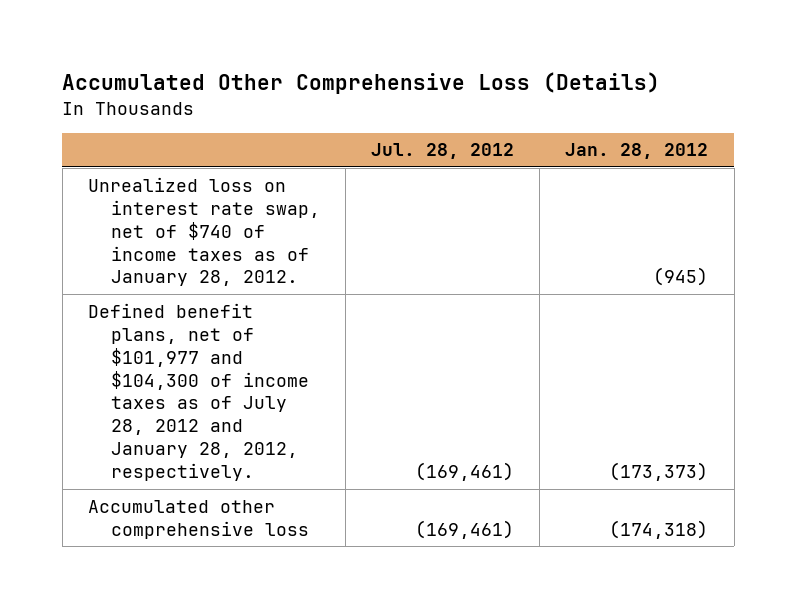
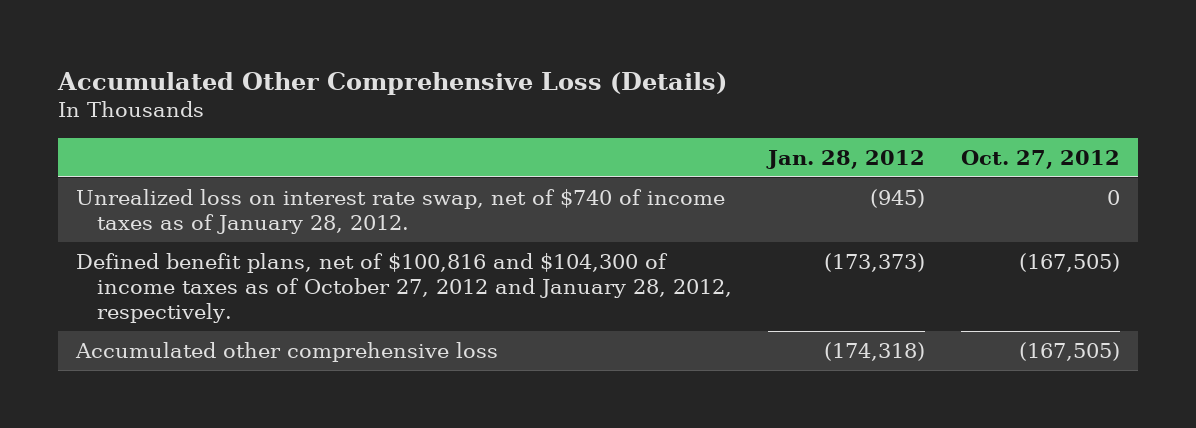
- | Jul. 28, 2012 | Jan. 28, 2012
+ | Jan. 28, 2012 | Oct. 27, 2012
- Defined benefit plans, net of $101,977 and $104,300 of income taxes as of July 28, 2012 and January 28, 2012, respectively. | (169,461) | (173,373)
+ Defined benefit plans, net of $100,816 and $104,300 of income taxes as of October 27, 2012 and January 28, 2012, respectively. | (173,373) | (167,505)

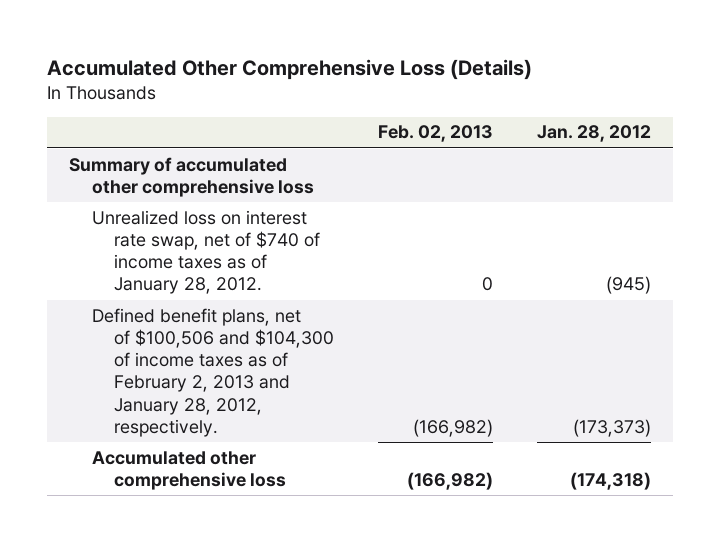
- | Jan. 28, 2012 | Oct. 27, 2012
+ | Feb. 02, 2013 | Jan. 28, 2012
+ Summary of accumulated other comprehensive loss
- Defined benefit plans, net of $100,816 and $104,300 of income taxes as of October 27, 2012 and January 28, 2012, respectively. | (173,373) | (167,505)
+ Defined benefit plans, net of $100,506 and $104,300 of income taxes as of February 2, 2013 and January 28, 2012, respectively. | (166,982) | (173,373)

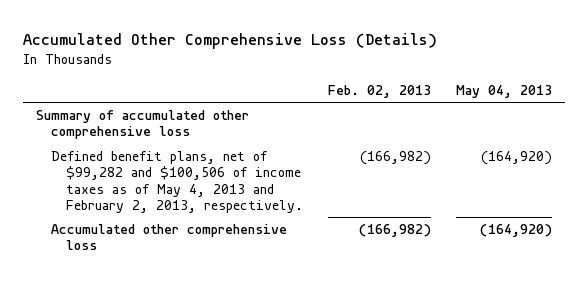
- | Feb. 02, 2013 | Jan. 28, 2012
+ | Feb. 02, 2013 | May 04, 2013
- Unrealized loss on interest rate swap, net of $740 of income taxes as of January 28, 2012. | 0 | (945)
- Defined benefit plans, net of $100,506 and $104,300 of income taxes as of February 2, 2013 and January 28, 2012, respectively. | (166,982) | (173,373)
+ Defined benefit plans, net of $99,282 and $100,506 of income taxes as of May 4, 2013 and February 2, 2013, respectively. | (166,982) | (164,920)

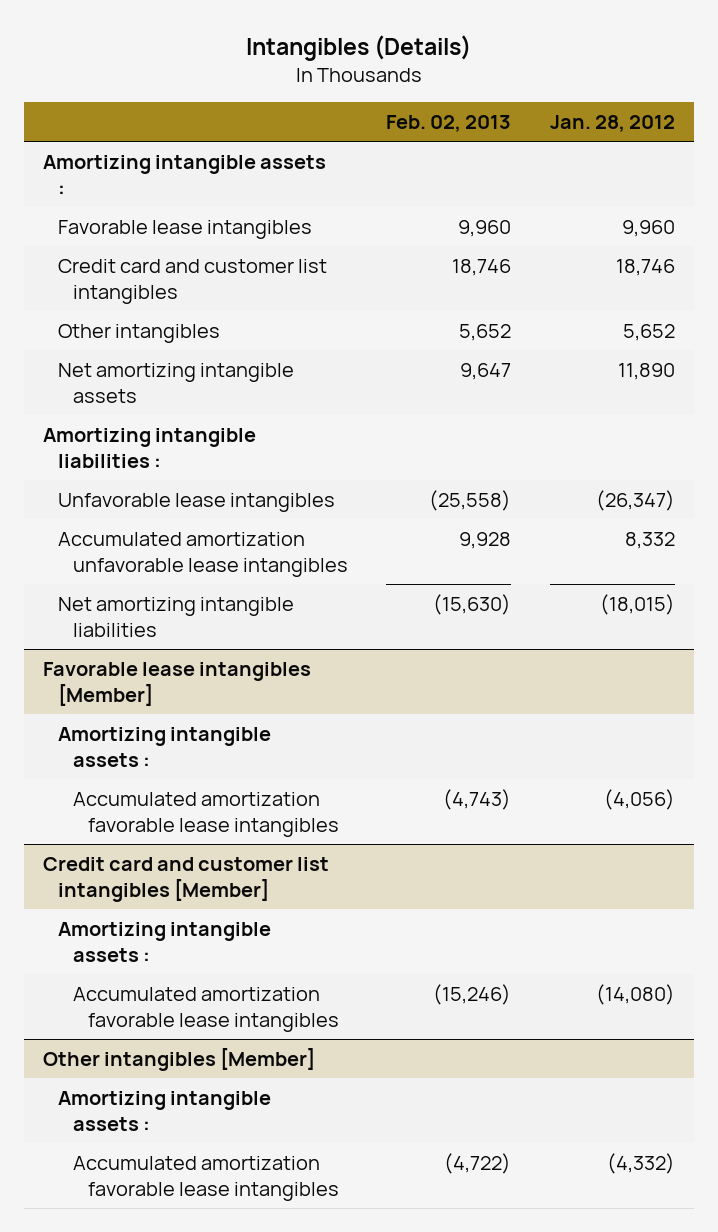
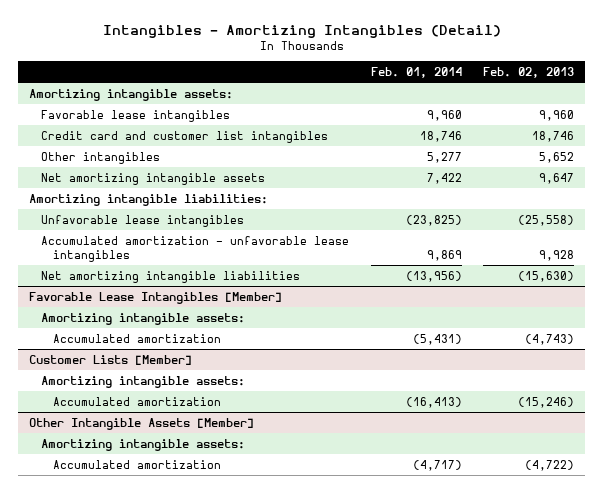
- Intangibles (Details)
+ Intangibles - Amortizing Intangibles (Detail)
- | Feb. 02, 2013 | Jan. 28, 2012
+ | Feb. 01, 2014 | Feb. 02, 2013
- Amortizing intangible assets :
+ Amortizing intangible assets:
- Amortizing intangible liabilities :
+ Amortizing intangible liabilities:
- Accumulated amortization unfavorable lease intangibles | 9,928 | 8,332
+ Accumulated amortization - unfavorable lease intangibles | 9,869 | 9,928
- Favorable lease intangibles [Member]
- Amortizing intangible assets :
- Accumulated amortization favorable lease intangibles | (4,743) | (4,056)
- Credit card and customer list intangibles [Member]
- Amortizing intangible assets :
- Accumulated amortization favorable lease intangibles | (15,246) | (14,080)
- Other intangibles [Member]
- Amortizing intangible assets :
- Accumulated amortization favorable lease intangibles | (4,722) | (4,332)
+ Favorable Lease Intangibles [Member]
+ Amortizing intangible assets:
+ Accumulated amortization | (5,431) | (4,743)
+ Customer Lists [Member]
+ Amortizing intangible assets:
+ Accumulated amortization | (16,413) | (15,246)
+ Other Intangible Assets [Member]
+ Amortizing intangible assets:
+ Accumulated amortization | (4,717) | (4,722)

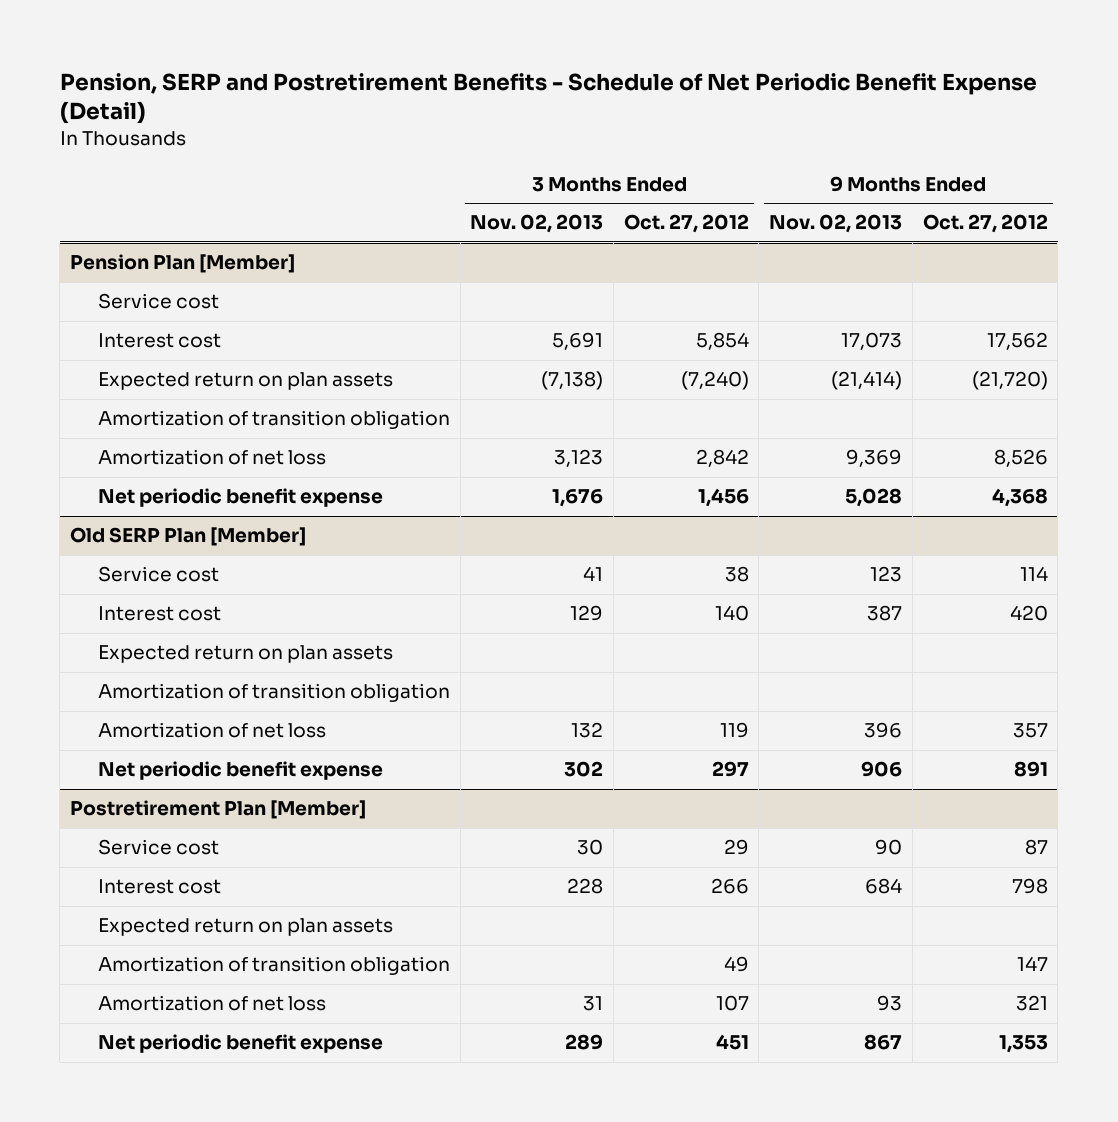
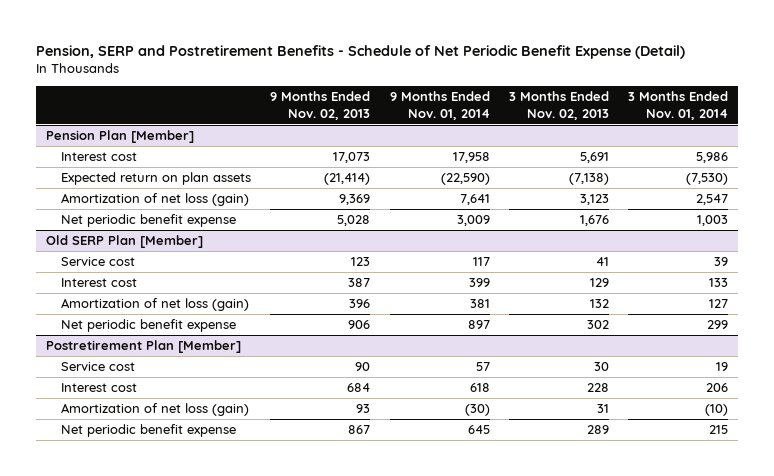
- | 3 Months Ended Nov. 02, 2013 | 3 Months Ended Oct. 27, 2012 | 9 Months Ended Nov. 02, 2013 | 9 Months Ended Oct. 27, 2012
+ | 9 Months Ended Nov. 02, 2013 | 9 Months Ended Nov. 01, 2014 | 3 Months Ended Nov. 02, 2013 | 3 Months Ended Nov. 01, 2014
@ Pension Plan [Member]
- Service cost
- Amortization of transition obligation
- Amortization of net loss | 3,123 | 2,842 | 9,369 | 8,526
+ Amortization of net loss (gain) | 9,369 | 7,641 | 3,123 | 2,547
@ Old SERP Plan [Member]
- Expected return on plan assets
- Amortization of transition obligation
- Amortization of net loss | 132 | 119 | 396 | 357
+ Amortization of net loss (gain) | 396 | 381 | 132 | 127
@ Postretirement Plan [Member]
- Expected return on plan assets
- Amortization of transition obligation | | 49 | | 147
- Amortization of net loss | 31 | 107 | 93 | 321
+ Amortization of net loss (gain) | 93 | (30) | 31 | (10)

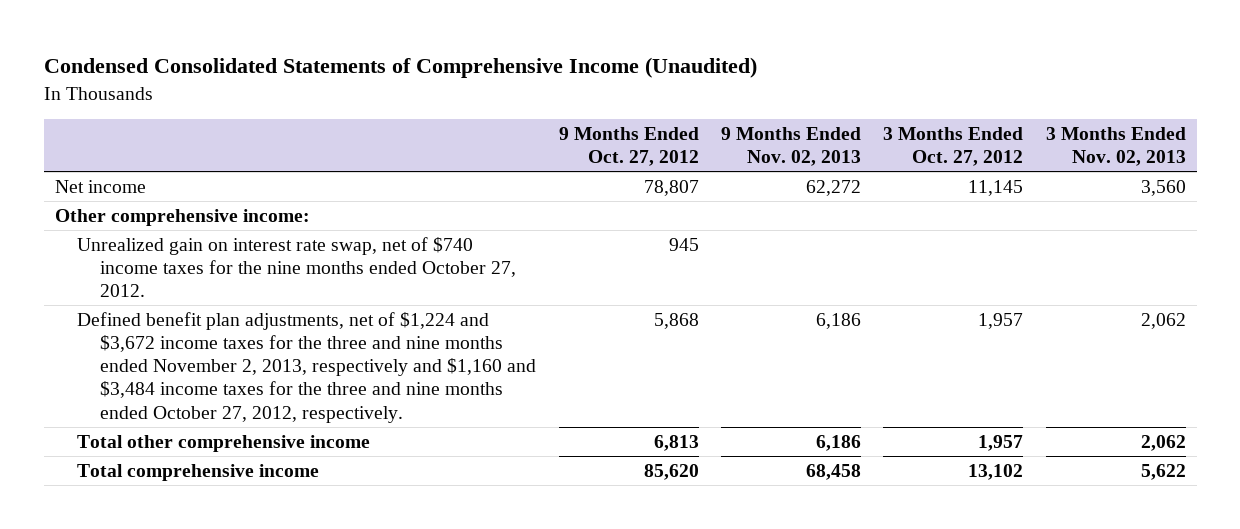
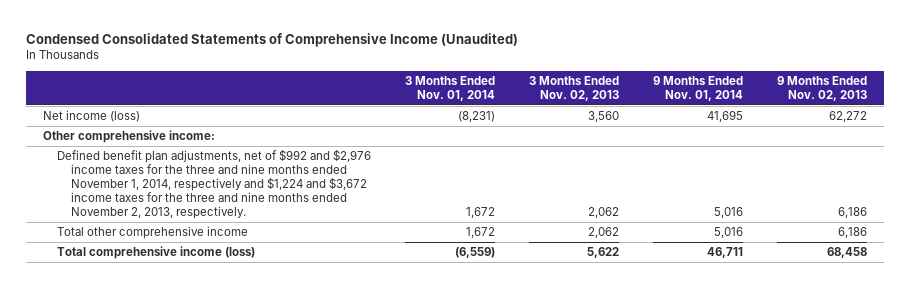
- | 9 Months Ended Oct. 27, 2012 | 9 Months Ended Nov. 02, 2013 | 3 Months Ended Oct. 27, 2012 | 3 Months Ended Nov. 02, 2013
+ | 3 Months Ended Nov. 01, 2014 | 3 Months Ended Nov. 02, 2013 | 9 Months Ended Nov. 01, 2014 | 9 Months Ended Nov. 02, 2013
- Net income | 78,807 | 62,272 | 11,145 | 3,560
+ Net income (loss) | (8,231) | 3,560 | 41,695 | 62,272
- Unrealized gain on interest rate swap, net of $740 income taxes for the nine months ended October 27, 2012. | 945 | | |
- Defined benefit plan adjustments, net of $1,224 and $3,672 income taxes for the three and nine months ended November 2, 2013, respectively and $1,160 and $3,484 income taxes for the three and nine months ended October 27, 2012, respectively. | 5,868 | 6,186 | 1,957 | 2,062
+ Defined benefit plan adjustments, net of $992 and $2,976 income taxes for the three and nine months ended November 1, 2014, respectively and $1,224 and $3,672 income taxes for the three and nine months ended November 2, 2013, respectively. | 1,672 | 2,062 | 5,016 | 6,186
- Total comprehensive income | 85,620 | 68,458 | 13,102 | 5,622
+ Total comprehensive income (loss) | (6,559) | 5,622 | 46,711 | 68,458

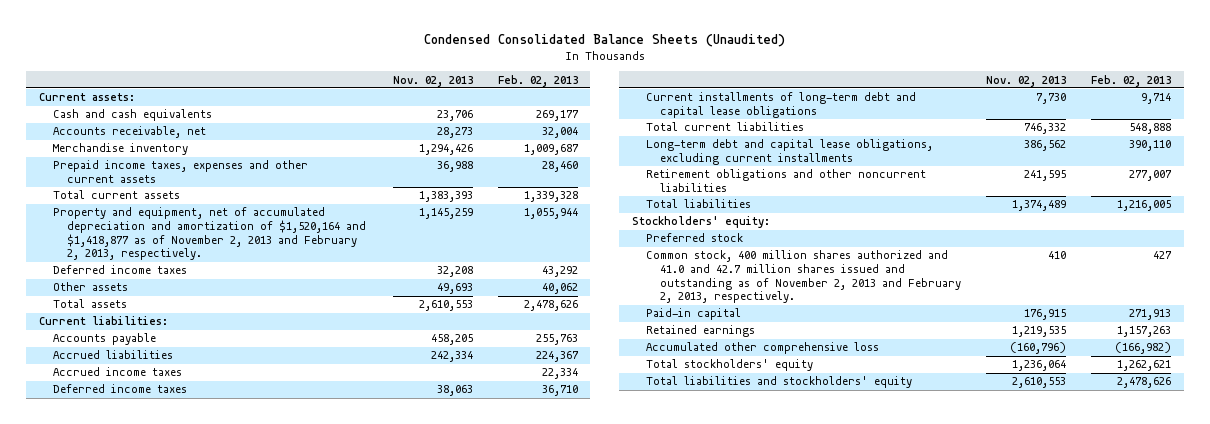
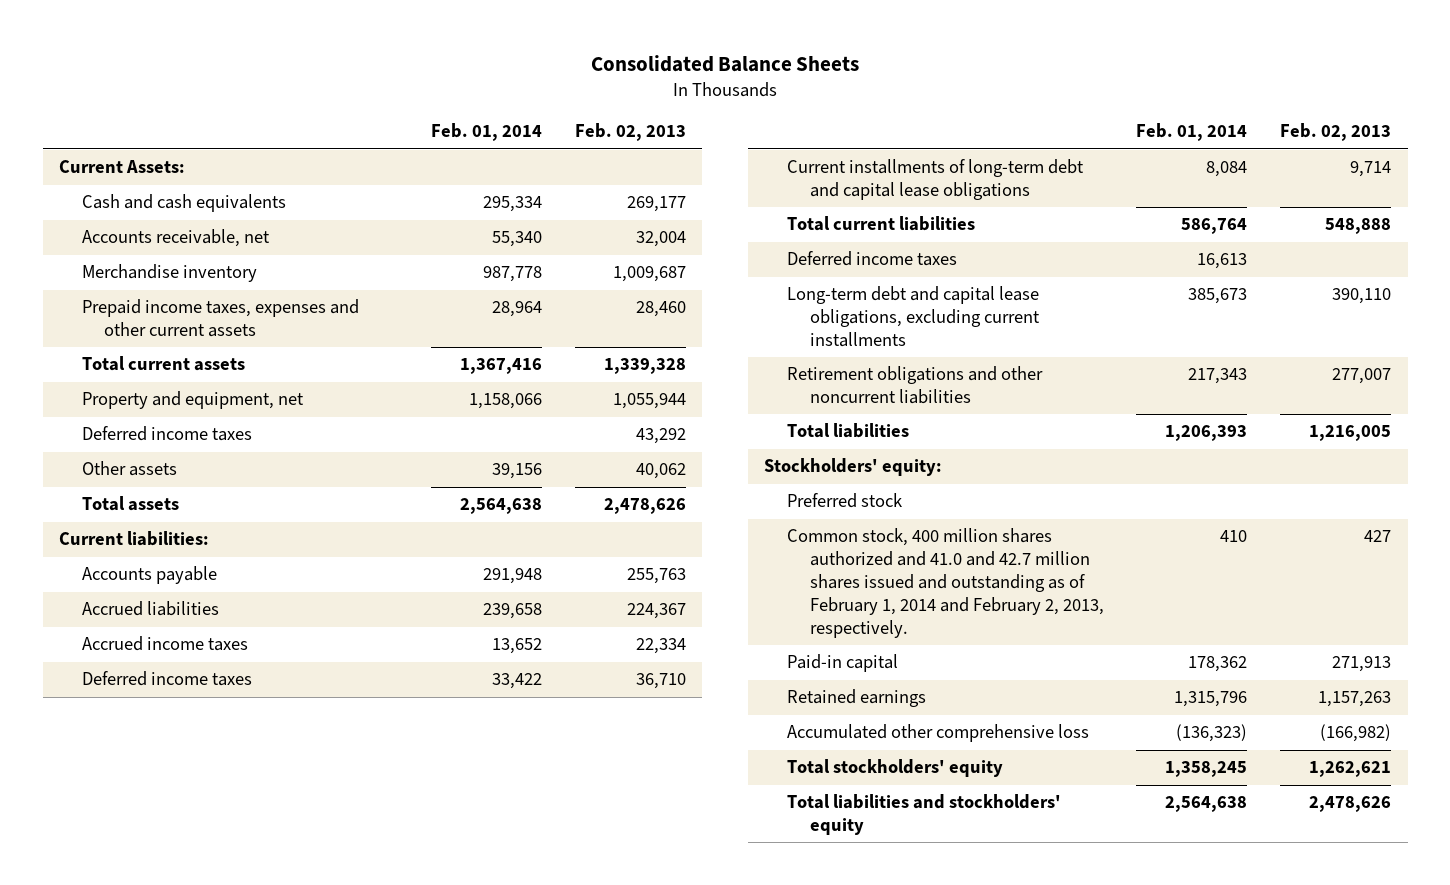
- Condensed Consolidated Balance Sheets (Unaudited)
+ Consolidated Balance Sheets
- | Nov. 02, 2013 | Feb. 02, 2013
+ | Feb. 01, 2014 | Feb. 02, 2013
- Current assets:
+ Current Assets:
- Property and equipment, net of accumulated depreciation and amortization of $1,520,164 and $1,418,877 as of November 2, 2013 and February 2, 2013, respectively. | 1,145,259 | 1,055,944
+ Property and equipment, net | 1,158,066 | 1,055,944
+ Deferred income taxes | 16,613 |
- Common stock, 400 million shares authorized and 41.0 and 42.7 million shares issued and outstanding as of November 2, 2013 and February 2, 2013, respectively. | 410 | 427
+ Common stock, 400 million shares authorized and 41.0 and 42.7 million shares issued and outstanding as of February 1, 2014 and February 2, 2013, respectively. | 410 | 427

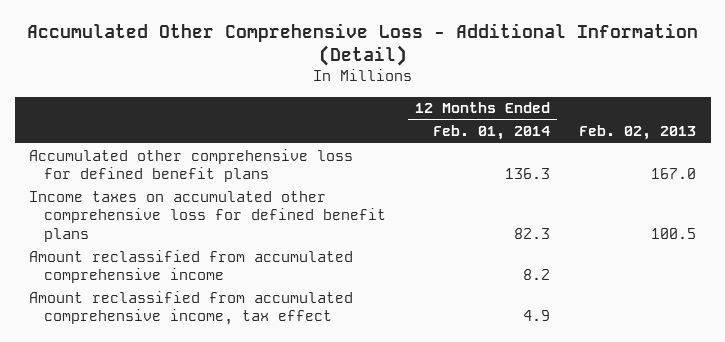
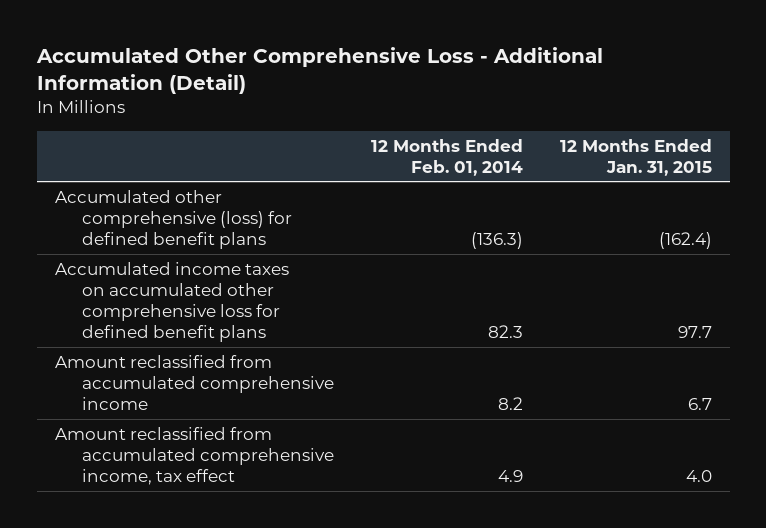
- | 12 Months Ended Feb. 01, 2014 | Feb. 02, 2013
+ | 12 Months Ended Feb. 01, 2014 | 12 Months Ended Jan. 31, 2015
- Accumulated other comprehensive loss for defined benefit plans | 136.3 | 167.0
- Income taxes on accumulated other comprehensive loss for defined benefit plans | 82.3 | 100.5
+ Accumulated other comprehensive (loss) for defined benefit plans | (136.3) | (162.4)
+ Accumulated income taxes on accumulated other comprehensive loss for defined benefit plans | 82.3 | 97.7

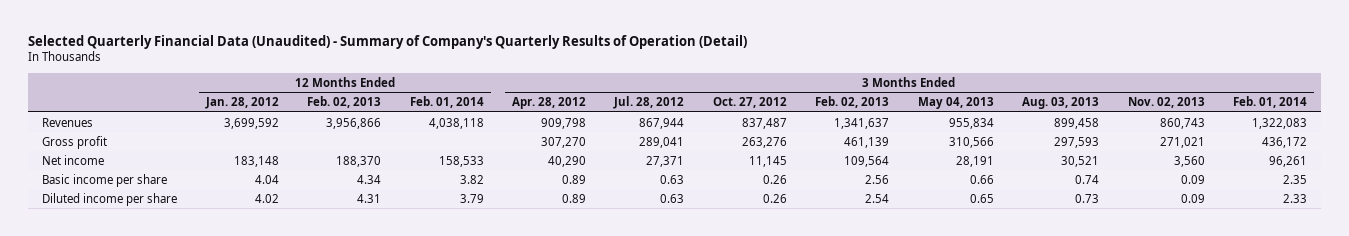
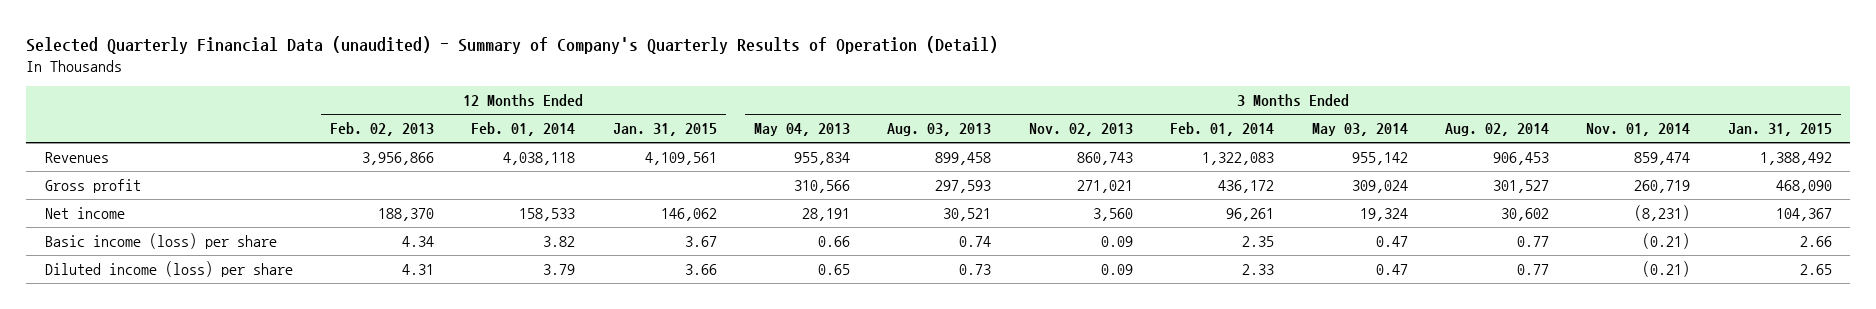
- Selected Quarterly Financial Data (Unaudited) - Summary of Company's Quarterly Results of Operation (Detail)
+ Selected Quarterly Financial Data (unaudited) - Summary of Company's Quarterly Results of Operation (Detail)
- | 12 Months Ended Jan. 28, 2012 | 12 Months Ended Feb. 02, 2013 | 12 Months Ended Feb. 01, 2014 | 3 Months Ended Apr. 28, 2012 | 3 Months Ended Jul. 28, 2012 | 3 Months Ended Oct. 27, 2012 | 3 Months Ended Feb. 02, 2013 | 3 Months Ended May 04, 2013 | 3 Months Ended Aug. 03, 2013 | 3 Months Ended Nov. 02, 2013 | 3 Months Ended Feb. 01, 2014
+ | 12 Months Ended Feb. 02, 2013 | 12 Months Ended Feb. 01, 2014 | 12 Months Ended Jan. 31, 2015 | 3 Months Ended May 04, 2013 | 3 Months Ended Aug. 03, 2013 | 3 Months Ended Nov. 02, 2013 | 3 Months Ended Feb. 01, 2014 | 3 Months Ended May 03, 2014 | 3 Months Ended Aug. 02, 2014 | 3 Months Ended Nov. 01, 2014 | 3 Months Ended Jan. 31, 2015
- Basic income per share | 4.04 | 4.34 | 3.82 | 0.89 | 0.63 | 0.26 | 2.56 | 0.66 | 0.74 | 0.09 | 2.35
- Diluted income per share | 4.02 | 4.31 | 3.79 | 0.89 | 0.63 | 0.26 | 2.54 | 0.65 | 0.73 | 0.09 | 2.33
+ Basic income (loss) per share | 4.34 | 3.82 | 3.67 | 0.66 | 0.74 | 0.09 | 2.35 | 0.47 | 0.77 | (0.21) | 2.66
+ Diluted income (loss) per share | 4.31 | 3.79 | 3.66 | 0.65 | 0.73 | 0.09 | 2.33 | 0.47 | 0.77 | (0.21) | 2.65

